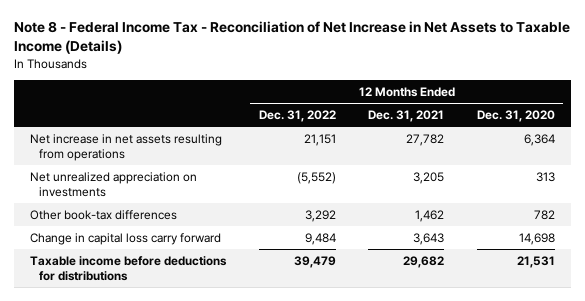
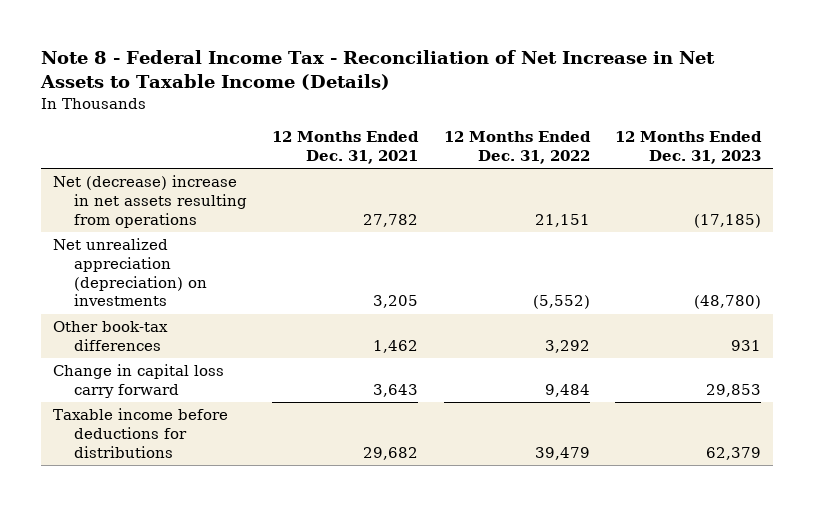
- | 12 Months Ended Dec. 31, 2022 | 12 Months Ended Dec. 31, 2021 | 12 Months Ended Dec. 31, 2020
+ | 12 Months Ended Dec. 31, 2021 | 12 Months Ended Dec. 31, 2022 | 12 Months Ended Dec. 31, 2023
- Net increase in net assets resulting from operations | 21,151 | 27,782 | 6,364
- Net unrealized appreciation on investments | (5,552) | 3,205 | 313
+ Net (decrease) increase in net assets resulting from operations | 27,782 | 21,151 | (17,185)
+ Net unrealized appreciation (depreciation) on investments | 3,205 | (5,552) | (48,780)

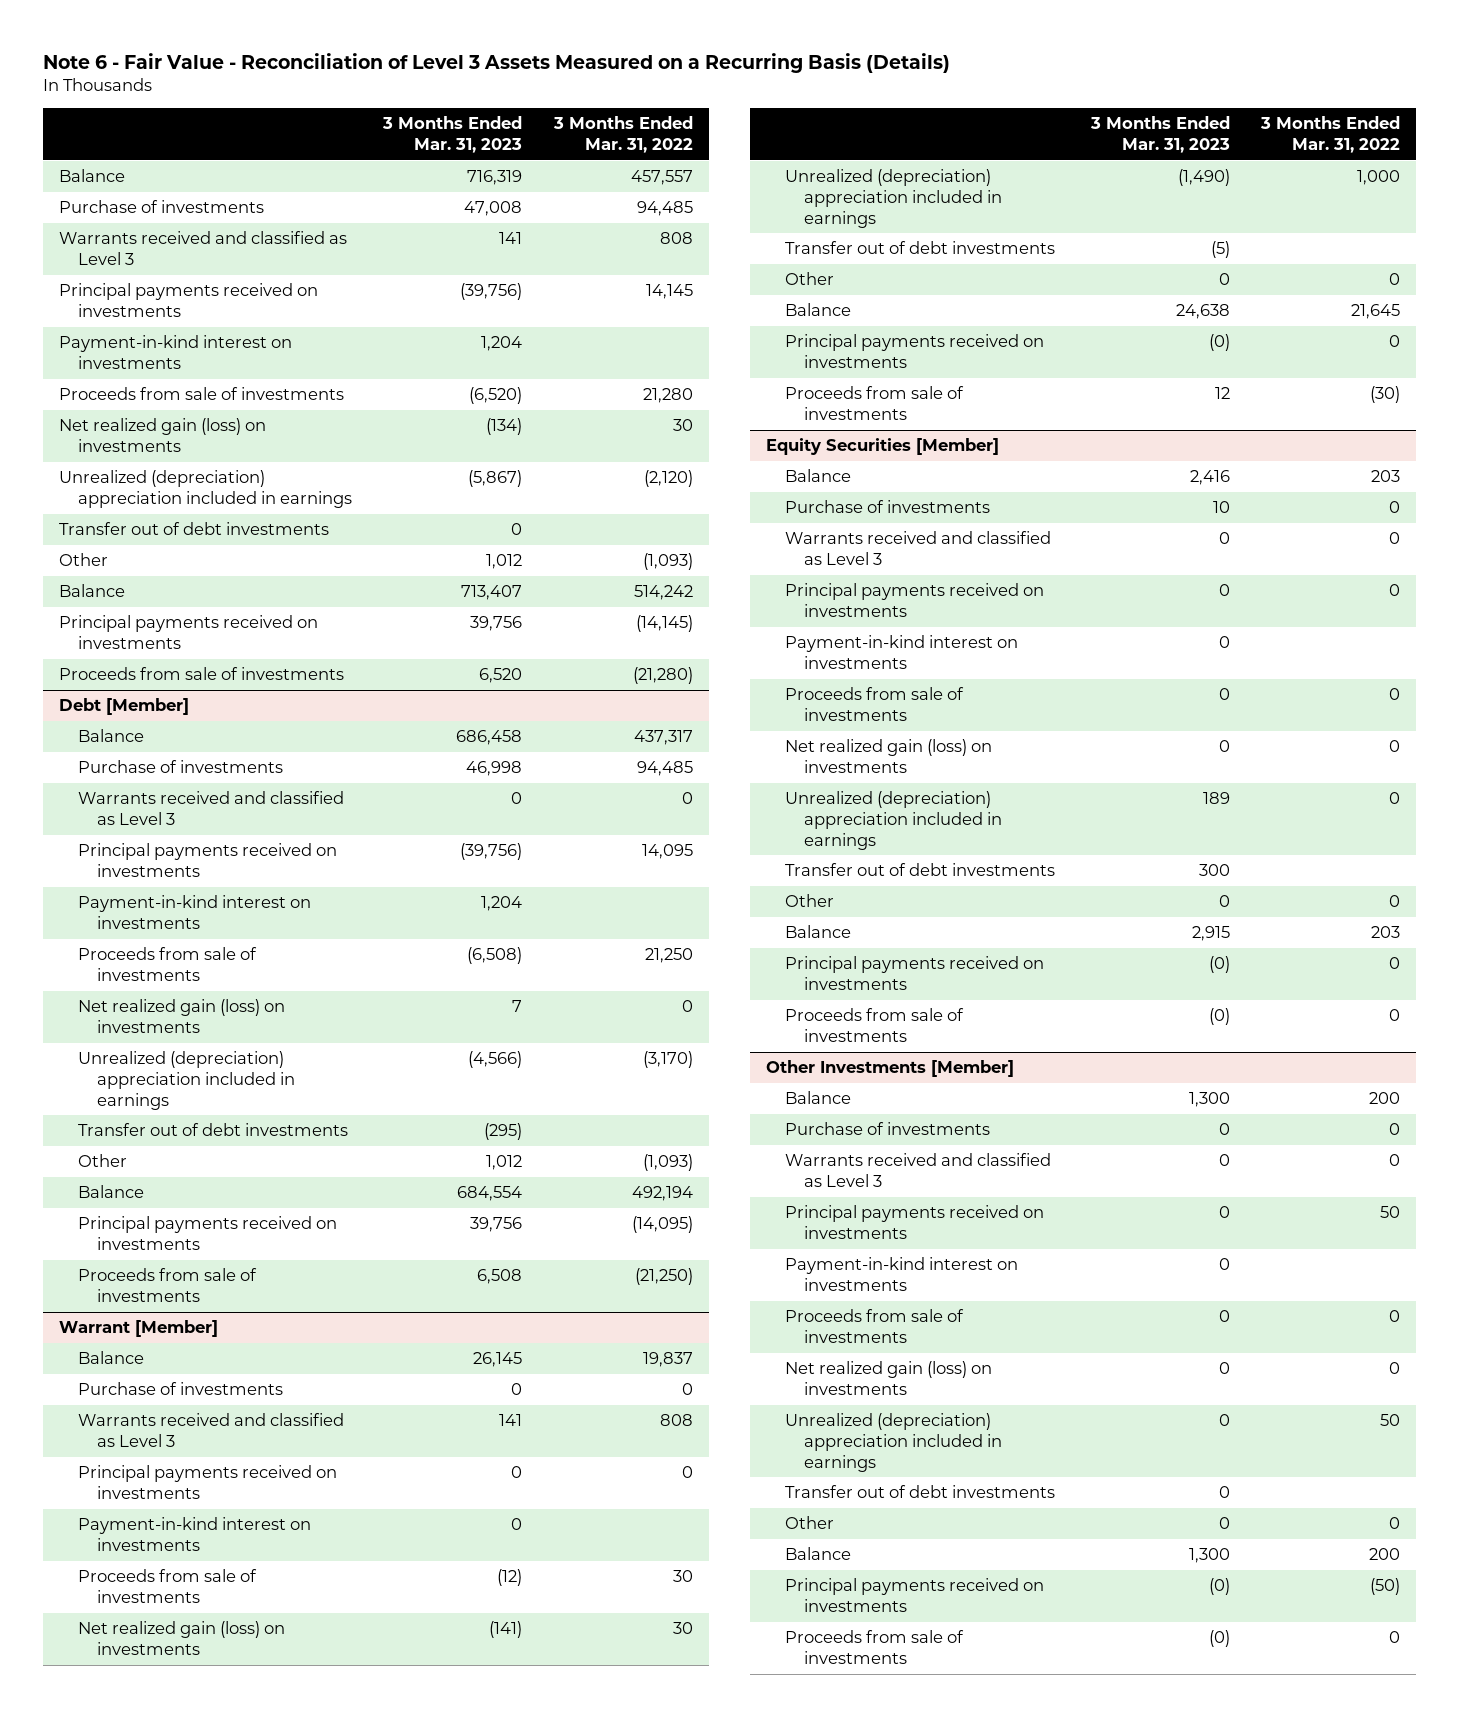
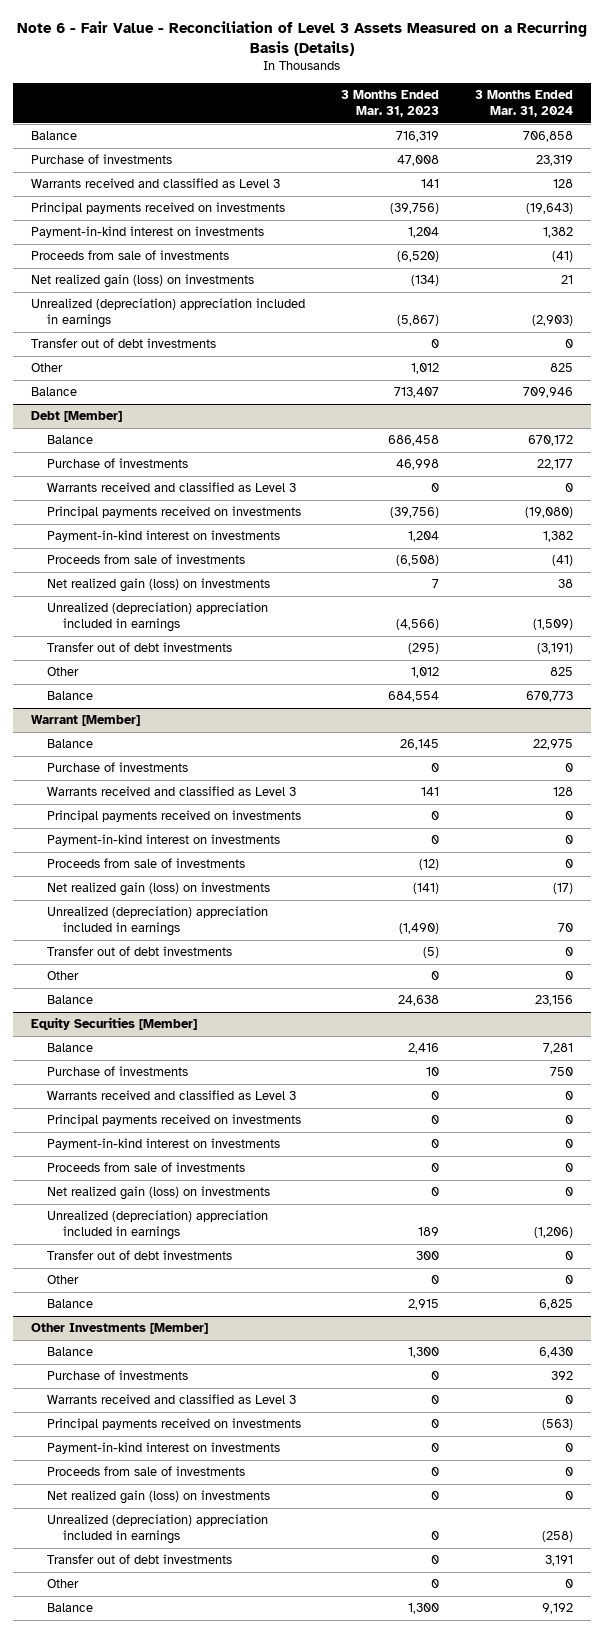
- | 3 Months Ended Mar. 31, 2023 | 3 Months Ended Mar. 31, 2022
+ | 3 Months Ended Mar. 31, 2023 | 3 Months Ended Mar. 31, 2024
- Principal payments received on investments | 39,756 | (14,145)
- Proceeds from sale of investments | 6,520 | (21,280)
@ Debt [Member]
- Principal payments received on investments | 39,756 | (14,095)
- Proceeds from sale of investments | 6,508 | (21,250)
@ Warrant [Member]
- Principal payments received on investments | (0) | 0
- Proceeds from sale of investments | 12 | (30)
@ Equity Securities [Member]
- Principal payments received on investments | (0) | 0
- Proceeds from sale of investments | (0) | 0
@ Other Investments [Member]
- Principal payments received on investments | (0) | (50)
- Proceeds from sale of investments | (0) | 0

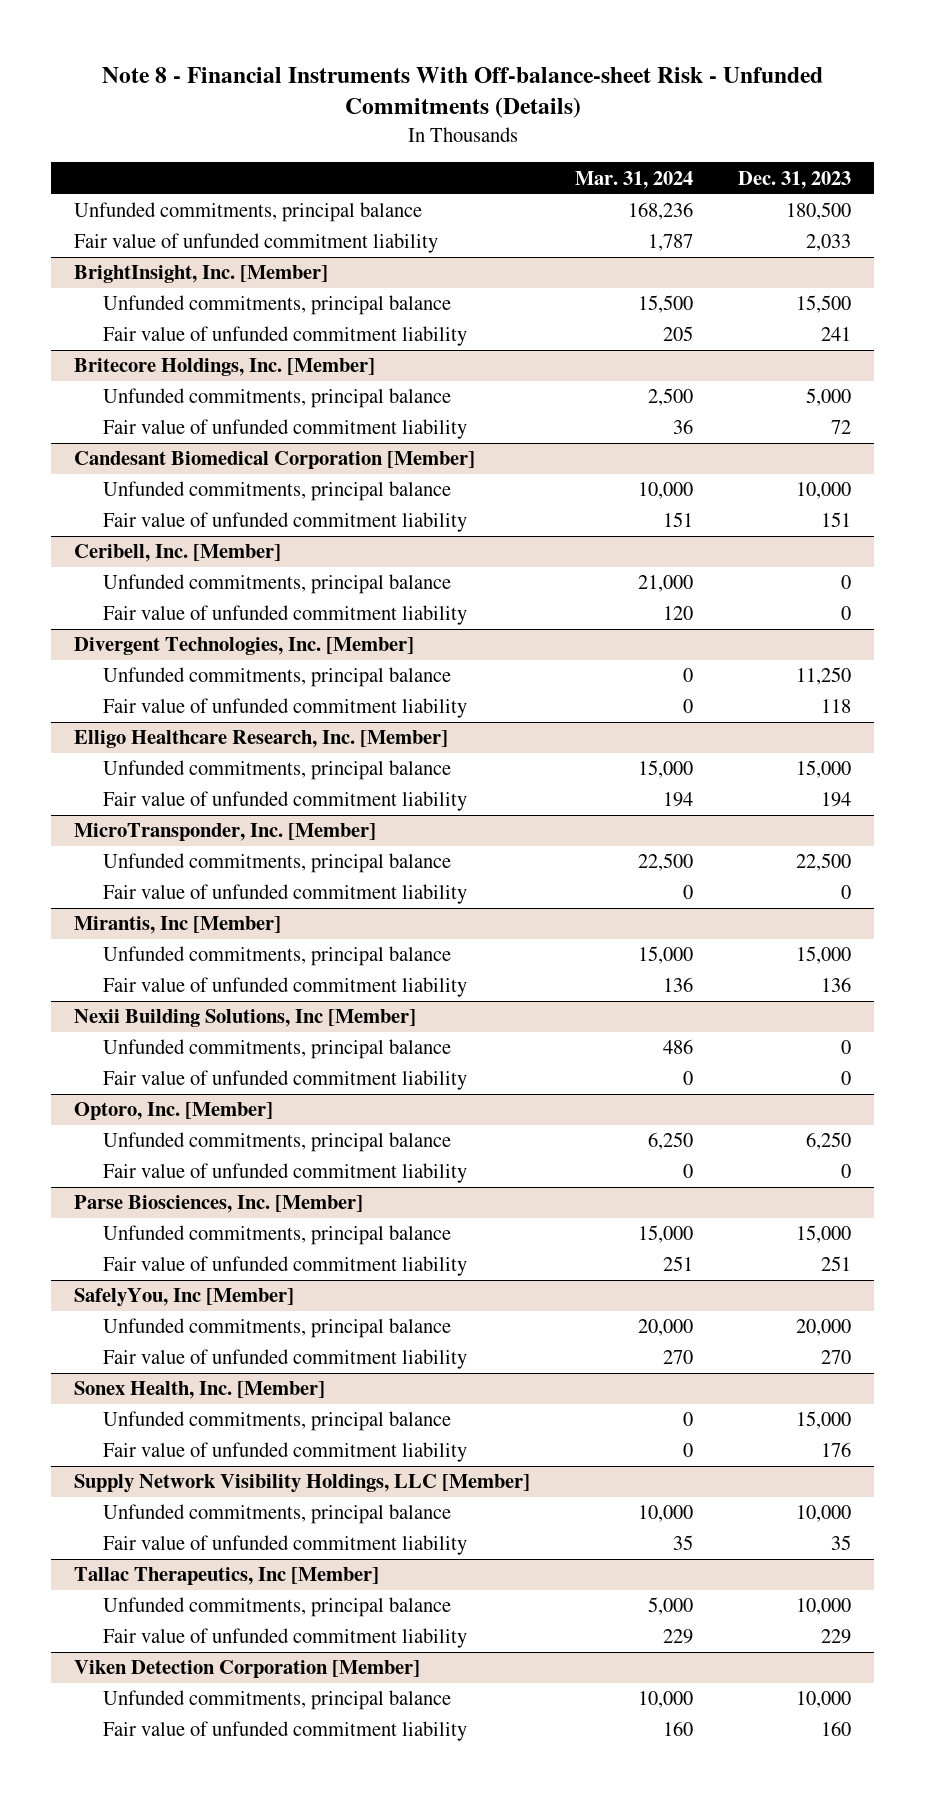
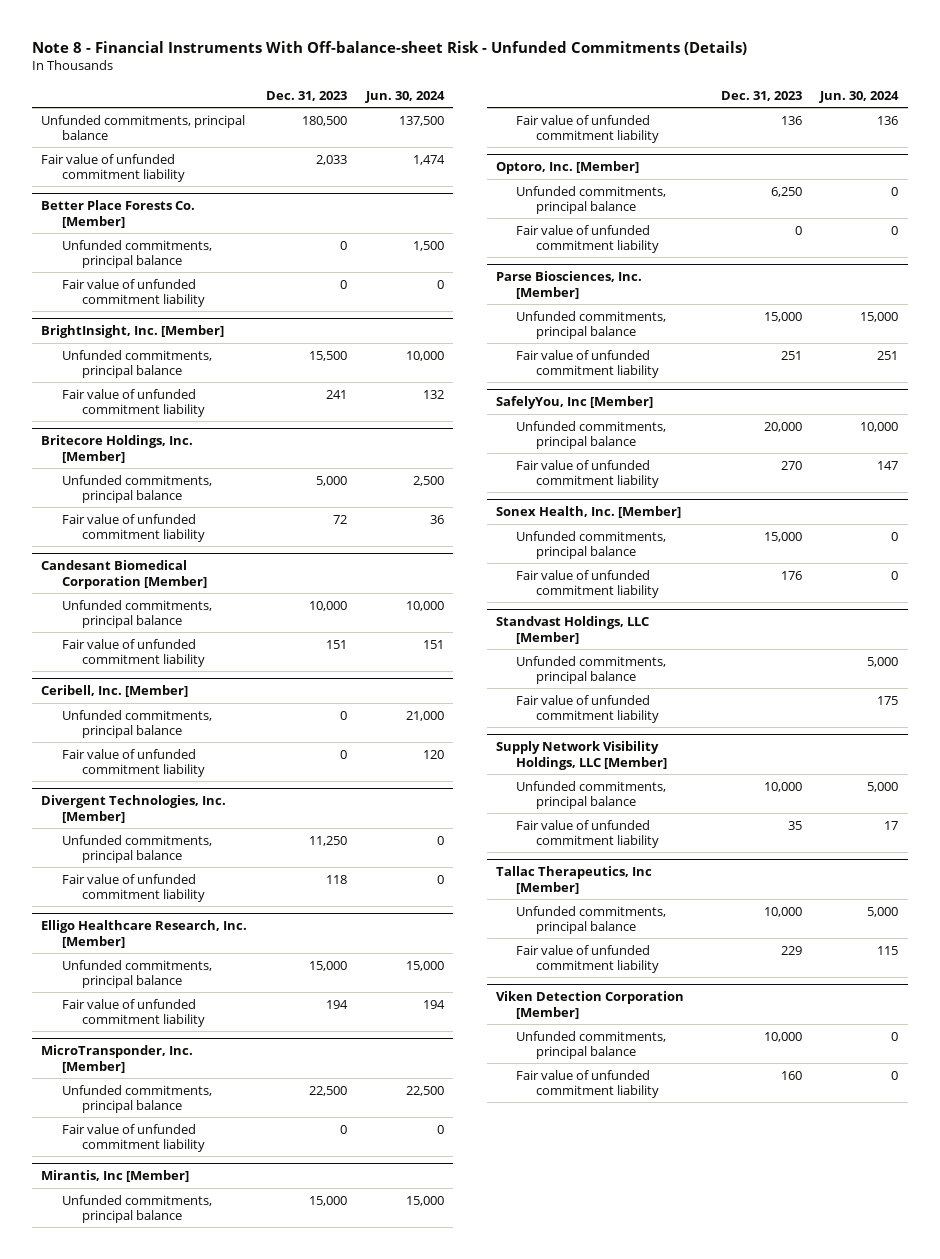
- | Mar. 31, 2024 | Dec. 31, 2023
+ | Dec. 31, 2023 | Jun. 30, 2024
+ Better Place Forests Co. [Member]
+ Unfunded commitments, principal balance | 0 | 1,500
+ Fair value of unfunded commitment liability | 0 | 0
- Nexii Building Solutions, Inc [Member]
- Unfunded commitments, principal balance | 486 | 0
- Fair value of unfunded commitment liability | 0 | 0
+ Standvast Holdings, LLC [Member]
+ Unfunded commitments, principal balance | | 5,000
+ Fair value of unfunded commitment liability | | 175

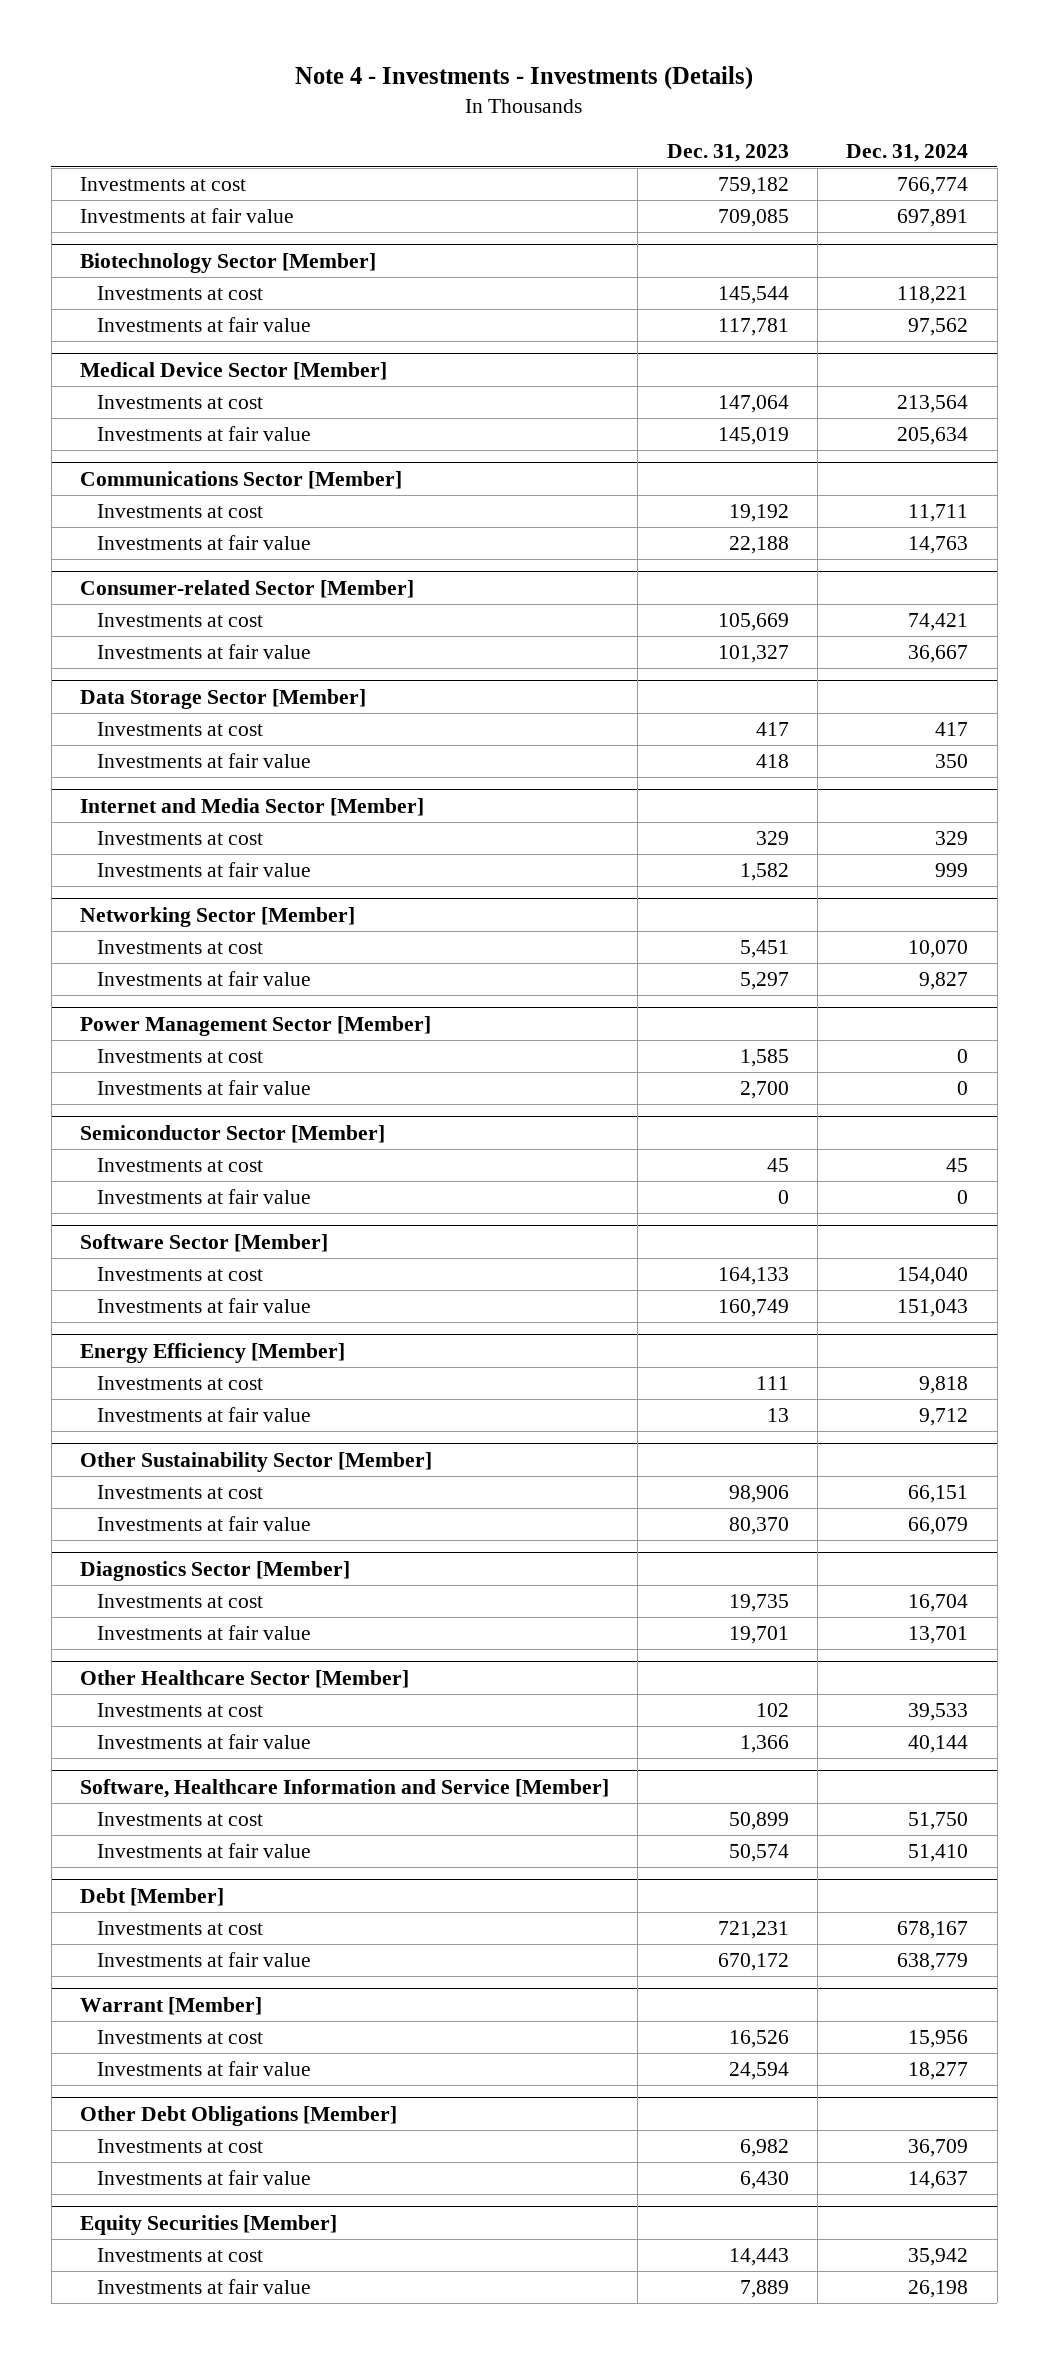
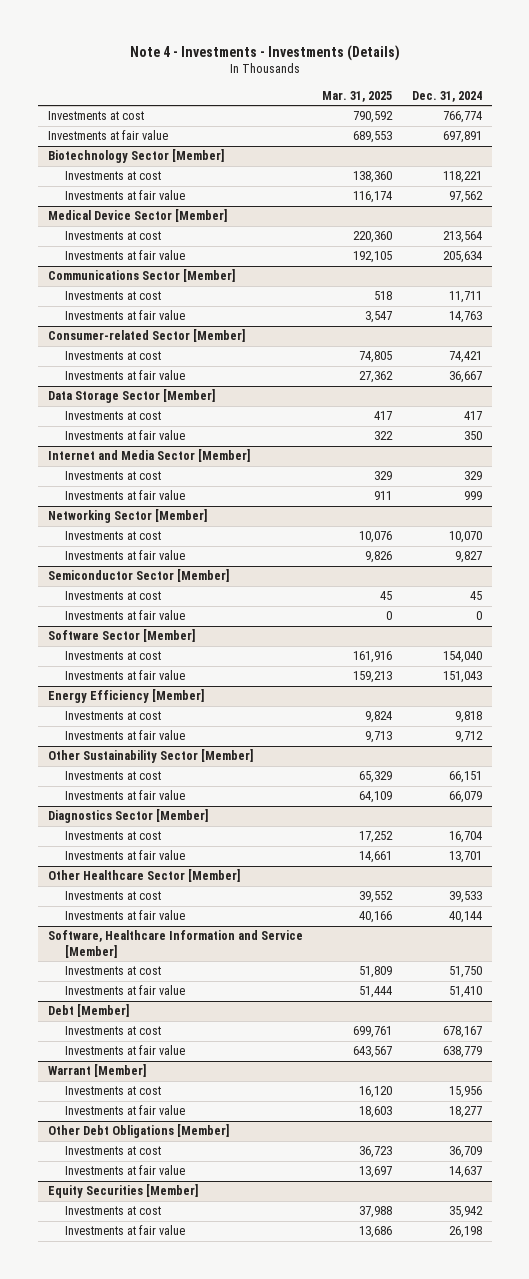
- | Dec. 31, 2023 | Dec. 31, 2024
+ | Mar. 31, 2025 | Dec. 31, 2024
- Power Management Sector [Member]
- Investments at cost | 1,585 | 0
- Investments at fair value | 2,700 | 0

